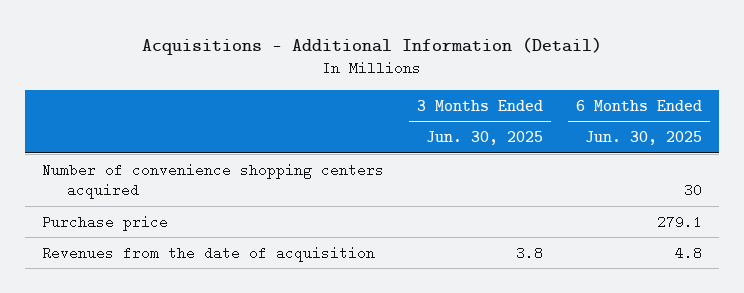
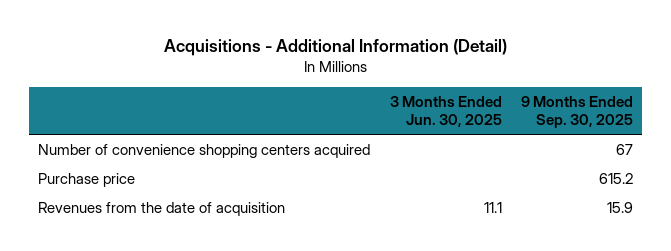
- | 3 Months Ended Jun. 30, 2025 | 6 Months Ended Jun. 30, 2025
+ | 3 Months Ended Jun. 30, 2025 | 9 Months Ended Sep. 30, 2025
- Revenues from the date of acquisition | 3.8 | 4.8
+ Revenues from the date of acquisition | 11.1 | 15.9

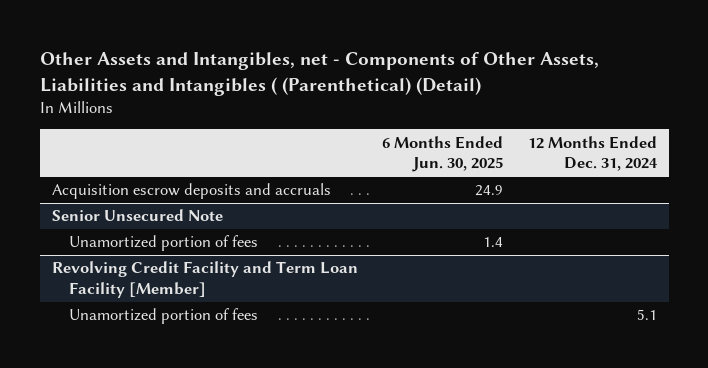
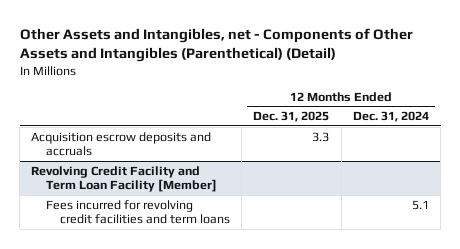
- Other Assets and Intangibles, net - Components of Other Assets, Liabilities and Intangibles ( (Parenthetical) (Detail)
+ Other Assets and Intangibles, net - Components of Other Assets and Intangibles (Parenthetical) (Detail)
- | 6 Months Ended Jun. 30, 2025 | 12 Months Ended Dec. 31, 2024
+ | 12 Months Ended Dec. 31, 2025 | 12 Months Ended Dec. 31, 2024
- Senior Unsecured Note
- Unamortized portion of fees | 1.4 |
@ Revolving Credit Facility and Term Loan Facility [Member]
- Unamortized portion of fees | | 5.1
+ Fees incurred for revolving credit facilities and term loans | | 5.1

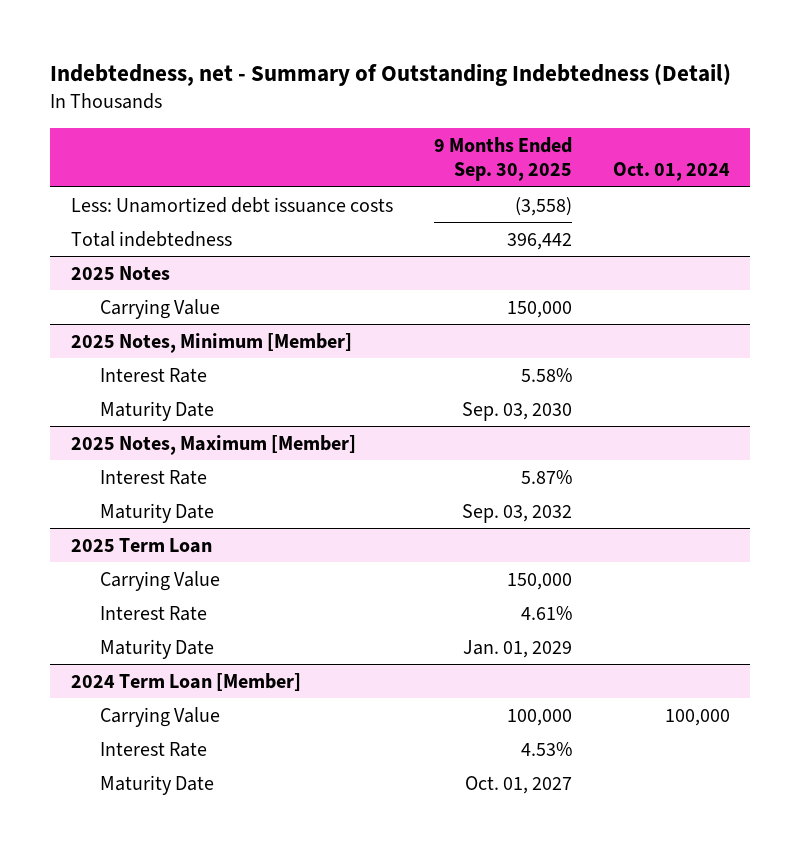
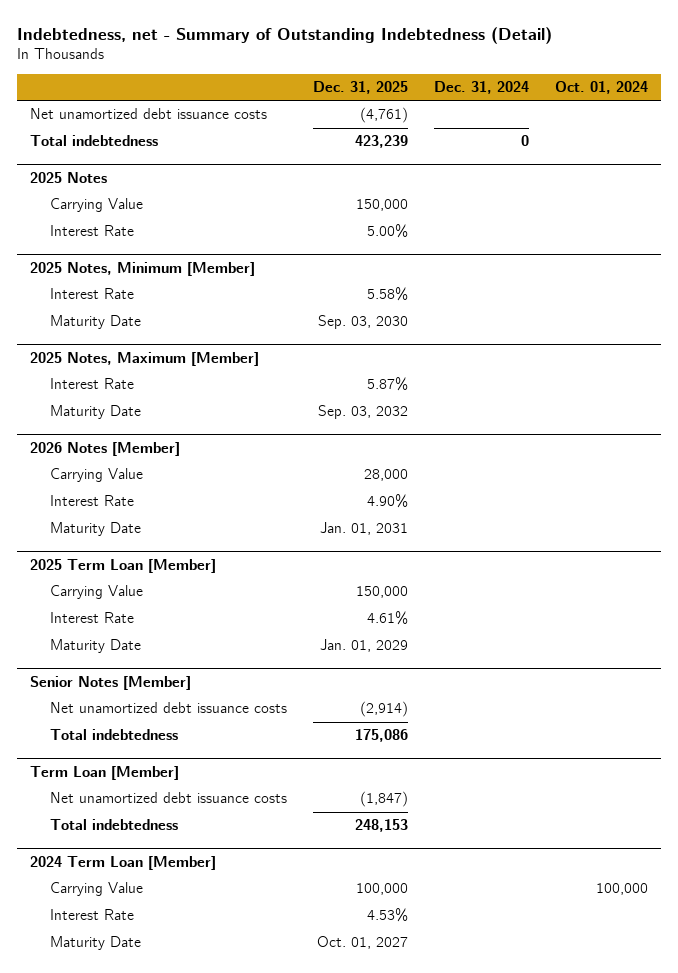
- | 9 Months Ended Sep. 30, 2025 | Oct. 01, 2024
+ | Dec. 31, 2025 | Dec. 31, 2024 | Oct. 01, 2024
- Less: Unamortized debt issuance costs | (3,558) |
+ Net unamortized debt issuance costs | (4,761) | |
@ 2025 Notes
+ Interest Rate | 5.00% | |
- 2025 Term Loan
+ 2026 Notes [Member]
+ Carrying Value | 28,000 | |
+ Interest Rate | 4.90% | |
+ Maturity Date | Jan. 01, 2031 | |
+ 2025 Term Loan [Member]
+ Senior Notes [Member]
+ Net unamortized debt issuance costs | (2,914) | |
+ Total indebtedness | 175,086 | |
+ Term Loan [Member]
+ Net unamortized debt issuance costs | (1,847) | |
+ Total indebtedness | 248,153 | |

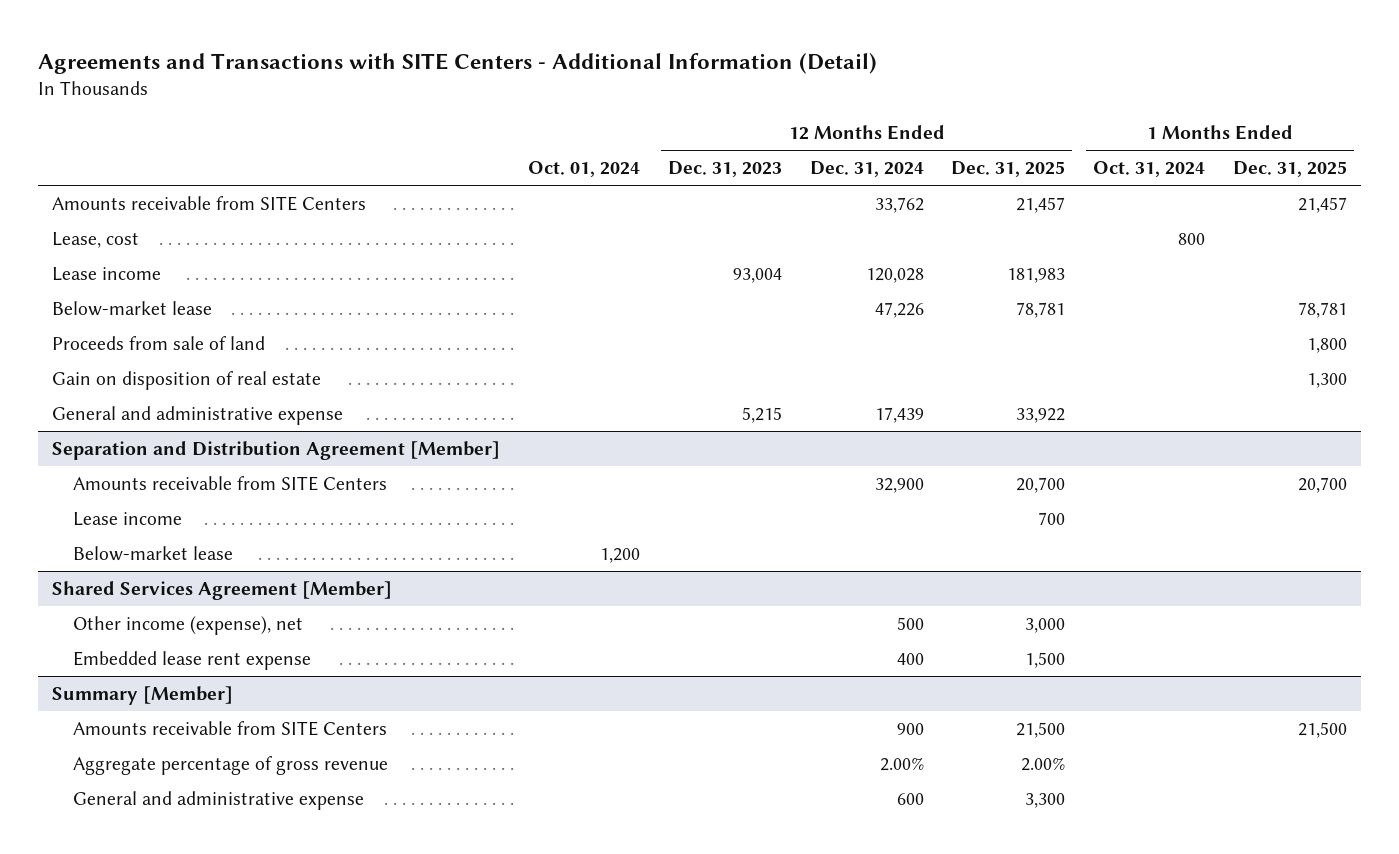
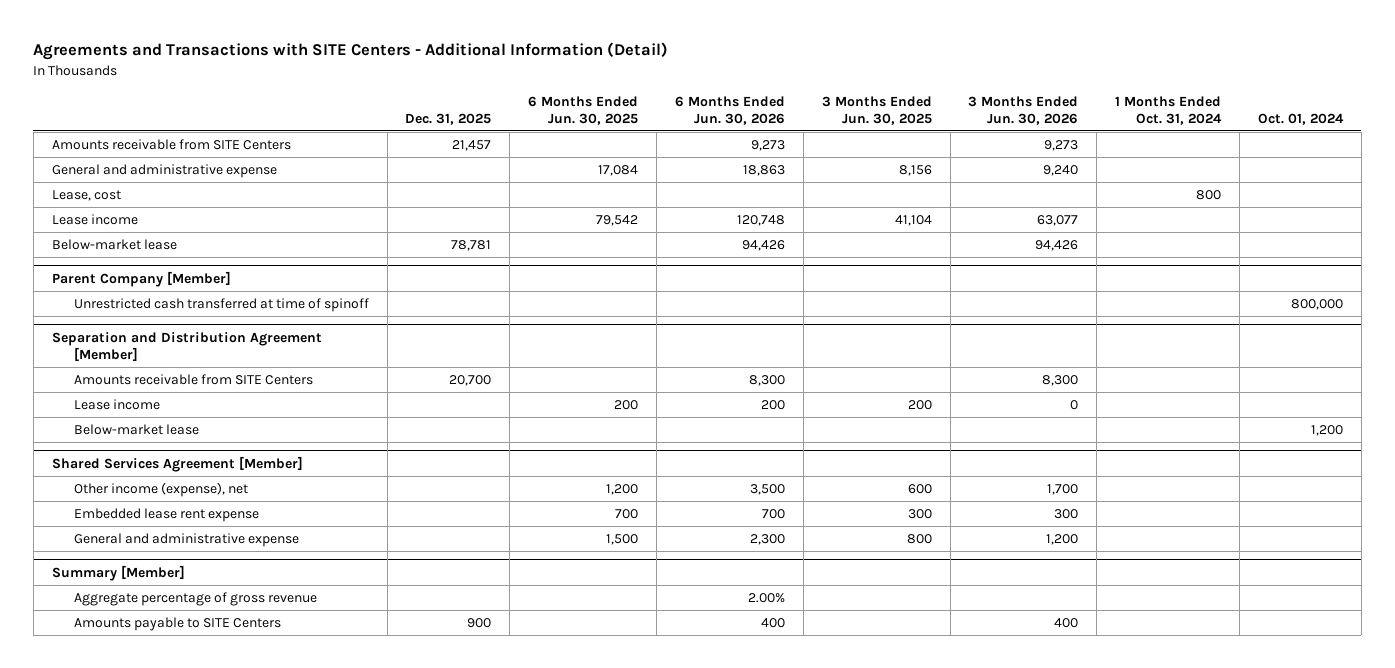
- | Oct. 01, 2024 | 12 Months Ended Dec. 31, 2023 | 12 Months Ended Dec. 31, 2024 | 12 Months Ended Dec. 31, 2025 | 1 Months Ended Oct. 31, 2024 | 1 Months Ended Dec. 31, 2025
+ | Dec. 31, 2025 | 6 Months Ended Jun. 30, 2025 | 6 Months Ended Jun. 30, 2026 | 3 Months Ended Jun. 30, 2025 | 3 Months Ended Jun. 30, 2026 | 1 Months Ended Oct. 31, 2024 | Oct. 01, 2024
moved up: General and administrative expense | | 17,084 | 18,863 | 8,156 | 9,240 | |
- Proceeds from sale of land | | | | | | 1,800
- Gain on disposition of real estate | | | | | | 1,300
+ Parent Company [Member]
+ Unrestricted cash transferred at time of spinoff | | | | | | | 800,000
@ Shared Services Agreement [Member]
+ General and administrative expense | | 1,500 | 2,300 | 800 | 1,200 | |
@ Summary [Member]
- Amounts receivable from SITE Centers | | | 900 | 21,500 | | 21,500
- General and administrative expense | | | 600 | 3,300 | |
+ Amounts payable to SITE Centers | 900 | | 400 | | 400 | |

